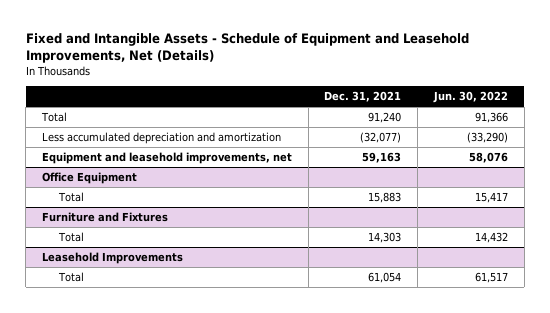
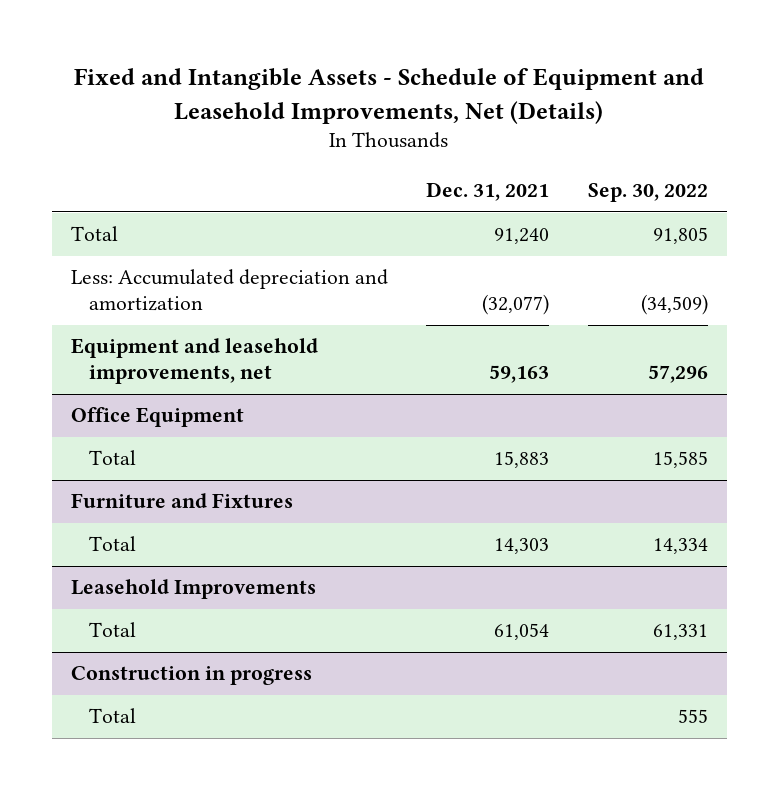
- | Dec. 31, 2021 | Jun. 30, 2022
+ | Dec. 31, 2021 | Sep. 30, 2022
- Less accumulated depreciation and amortization | (32,077) | (33,290)
+ Less: Accumulated depreciation and amortization | (32,077) | (34,509)
+ Construction in progress
+ Total | | 555

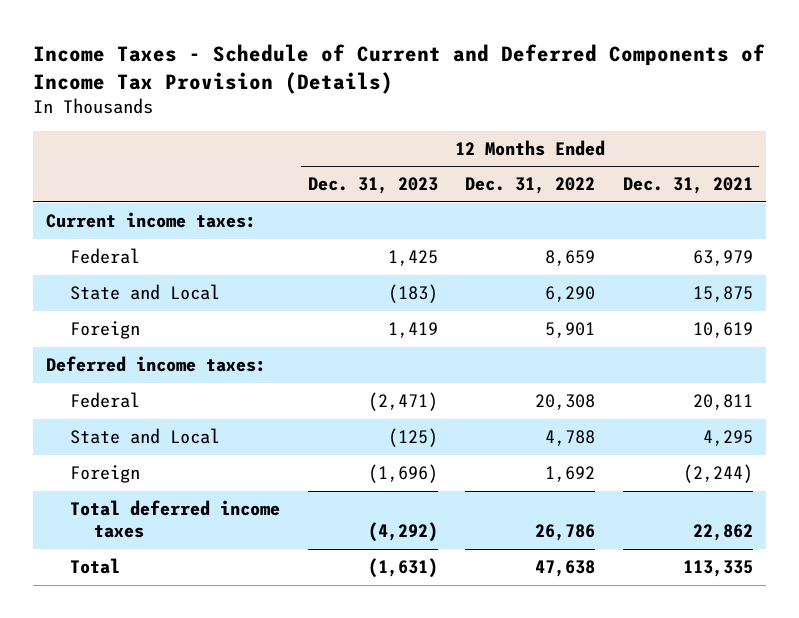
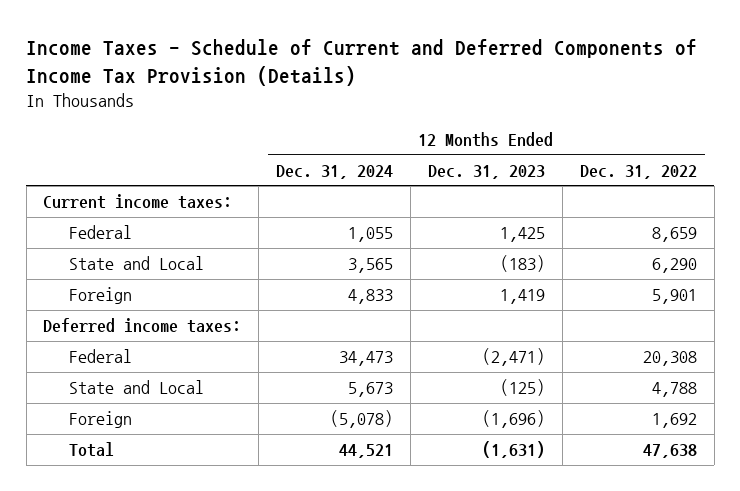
- | 12 Months Ended Dec. 31, 2023 | 12 Months Ended Dec. 31, 2022 | 12 Months Ended Dec. 31, 2021
+ | 12 Months Ended Dec. 31, 2024 | 12 Months Ended Dec. 31, 2023 | 12 Months Ended Dec. 31, 2022
- Total deferred income taxes | (4,292) | 26,786 | 22,862

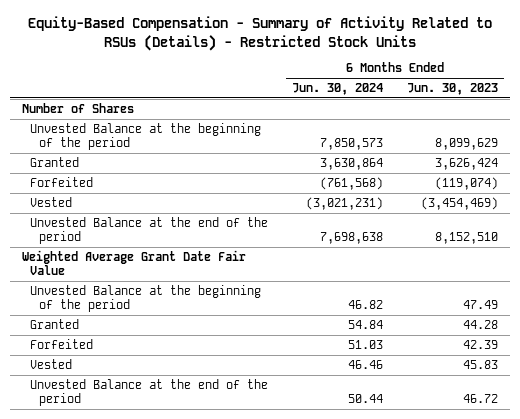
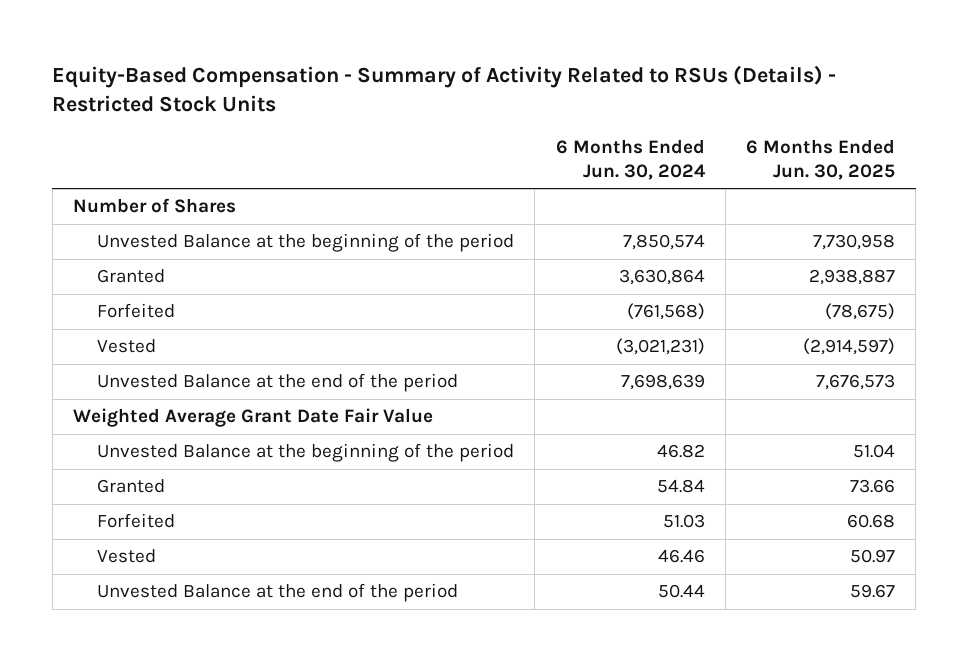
- | 6 Months Ended Jun. 30, 2024 | 6 Months Ended Jun. 30, 2023
+ | 6 Months Ended Jun. 30, 2024 | 6 Months Ended Jun. 30, 2025
- Unvested Balance at the beginning of the period | 7,850,573 | 8,099,629
+ Unvested Balance at the beginning of the period | 7,850,574 | 7,730,958
- Unvested Balance at the end of the period | 7,698,638 | 8,152,510
+ Unvested Balance at the end of the period | 7,698,639 | 7,676,573

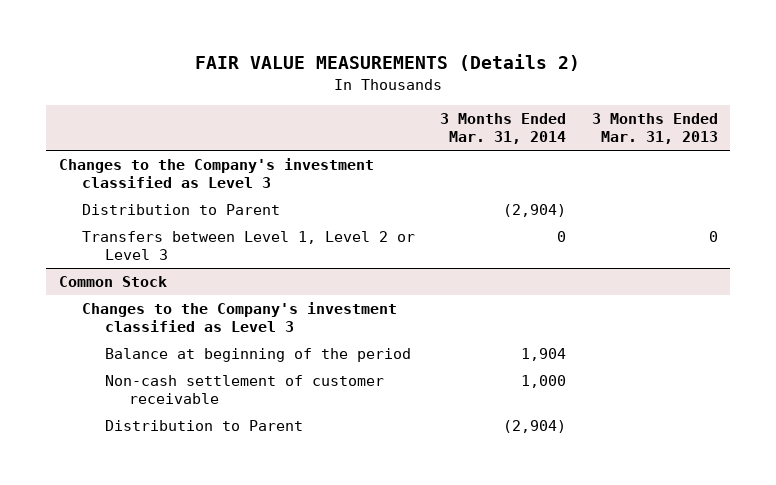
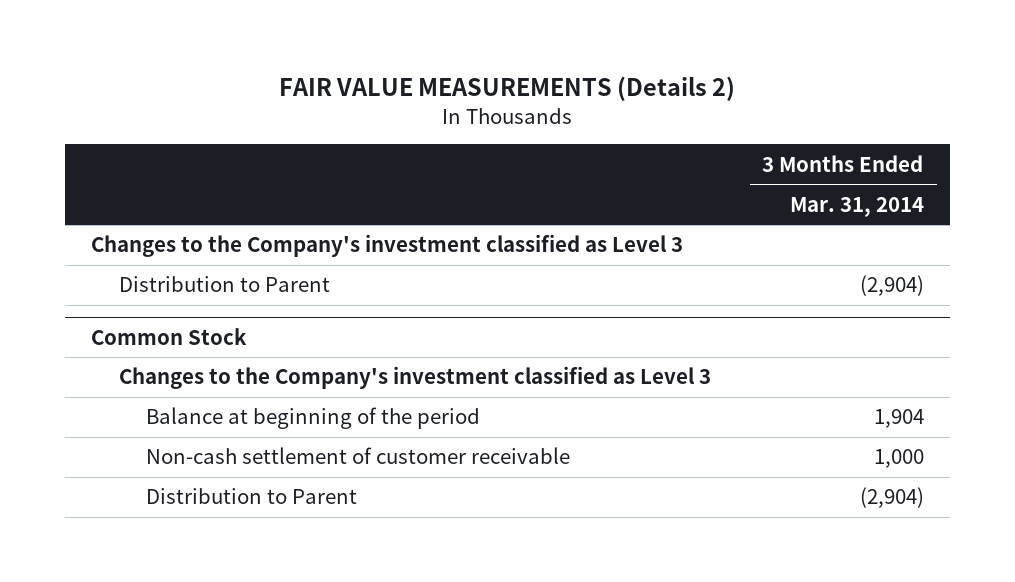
- | 3 Months Ended Mar. 31, 2014 | 3 Months Ended Mar. 31, 2013
+ | 3 Months Ended Mar. 31, 2014
- Transfers between Level 1, Level 2 or Level 3 | 0 | 0

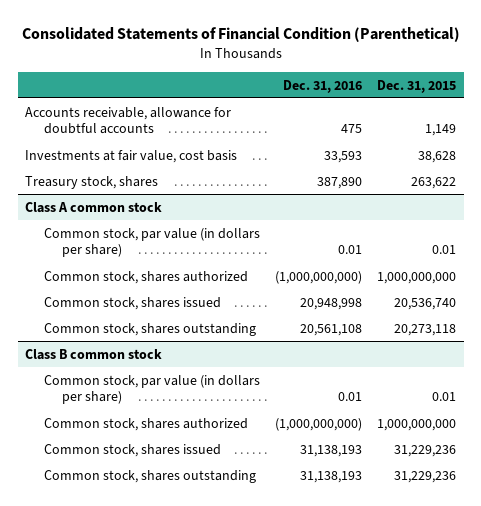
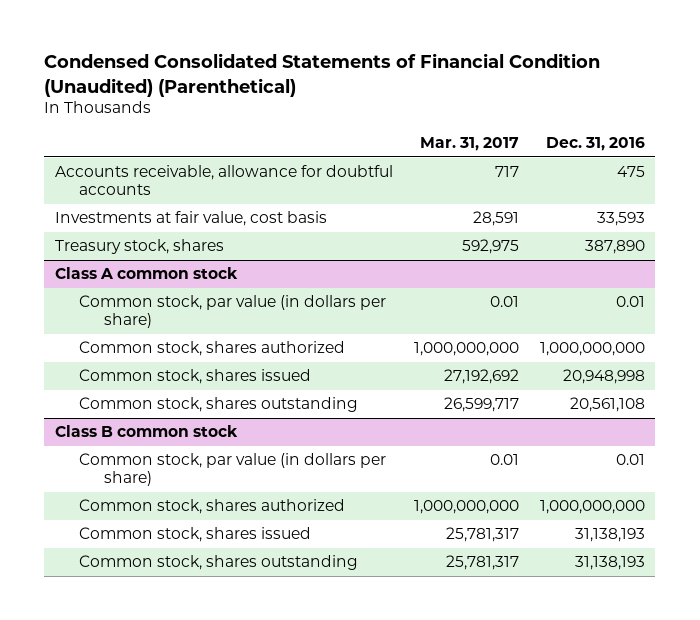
- Consolidated Statements of Financial Condition (Parenthetical)
+ Condensed Consolidated Statements of Financial Condition (Unaudited) (Parenthetical)
- | Dec. 31, 2016 | Dec. 31, 2015
+ | Mar. 31, 2017 | Dec. 31, 2016
@ Class A common stock
- Common stock, shares authorized | (1,000,000,000) | 1,000,000,000
+ Common stock, shares authorized | 1,000,000,000 | 1,000,000,000
@ Class B common stock
- Common stock, shares authorized | (1,000,000,000) | 1,000,000,000
+ Common stock, shares authorized | 1,000,000,000 | 1,000,000,000

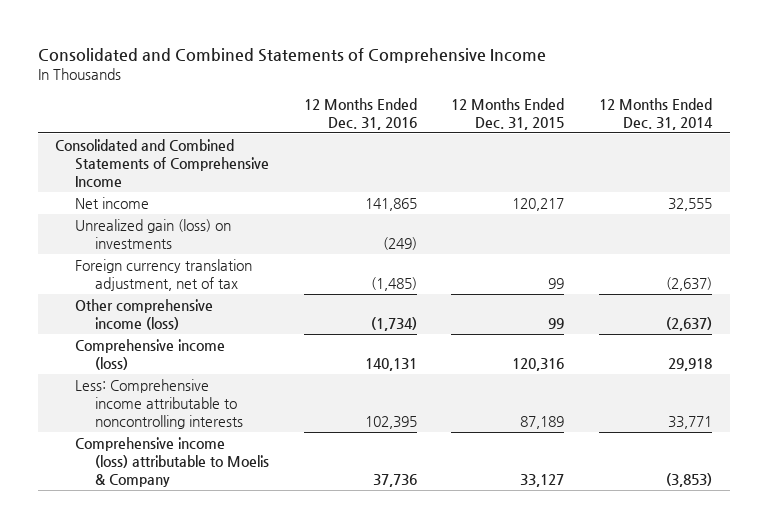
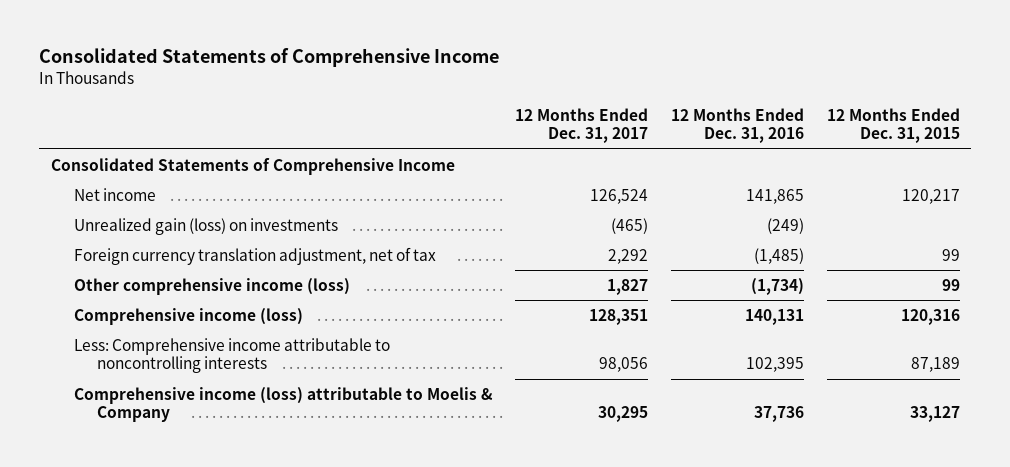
- Consolidated and Combined Statements of Comprehensive Income
+ Consolidated Statements of Comprehensive Income
- | 12 Months Ended Dec. 31, 2016 | 12 Months Ended Dec. 31, 2015 | 12 Months Ended Dec. 31, 2014
+ | 12 Months Ended Dec. 31, 2017 | 12 Months Ended Dec. 31, 2016 | 12 Months Ended Dec. 31, 2015
- Consolidated and Combined Statements of Comprehensive Income
+ Consolidated Statements of Comprehensive Income

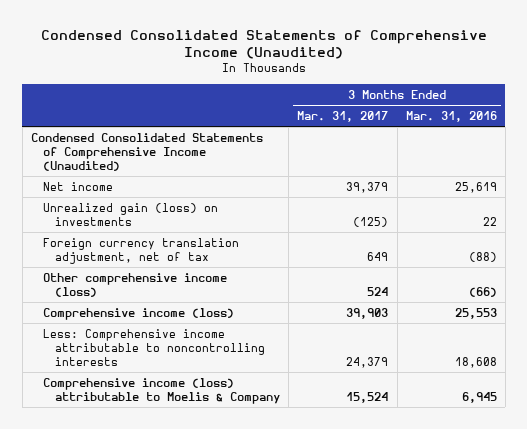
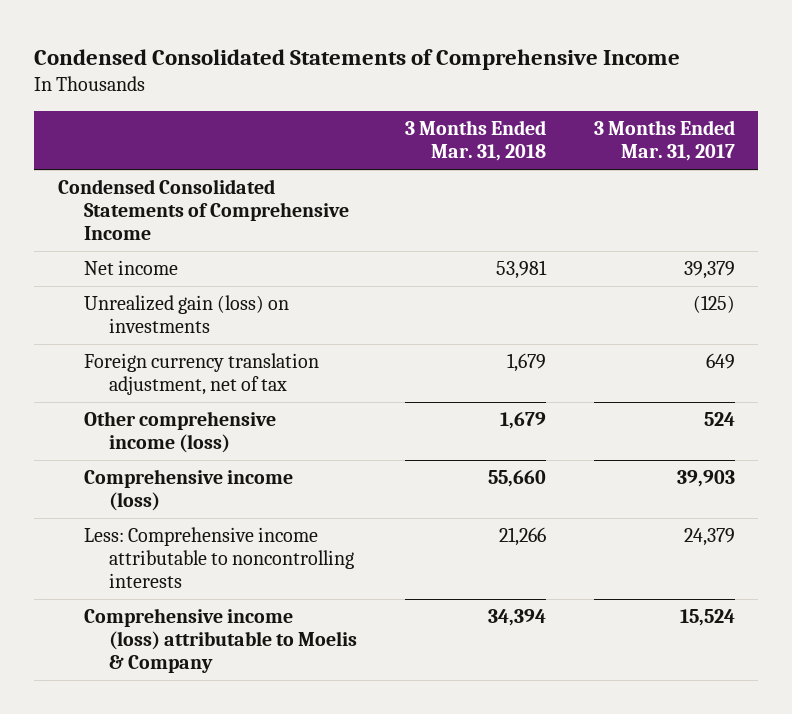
- Condensed Consolidated Statements of Comprehensive Income (Unaudited)
+ Condensed Consolidated Statements of Comprehensive Income
- | 3 Months Ended Mar. 31, 2017 | 3 Months Ended Mar. 31, 2016
+ | 3 Months Ended Mar. 31, 2018 | 3 Months Ended Mar. 31, 2017
- Condensed Consolidated Statements of Comprehensive Income (Unaudited)
+ Condensed Consolidated Statements of Comprehensive Income

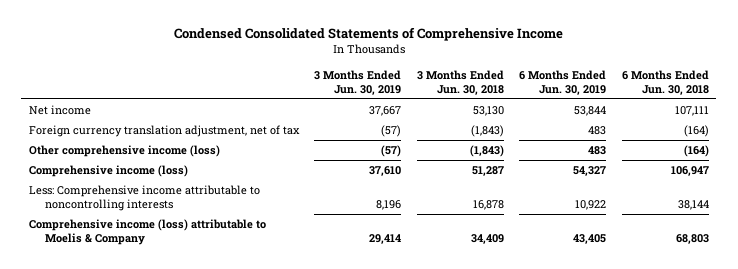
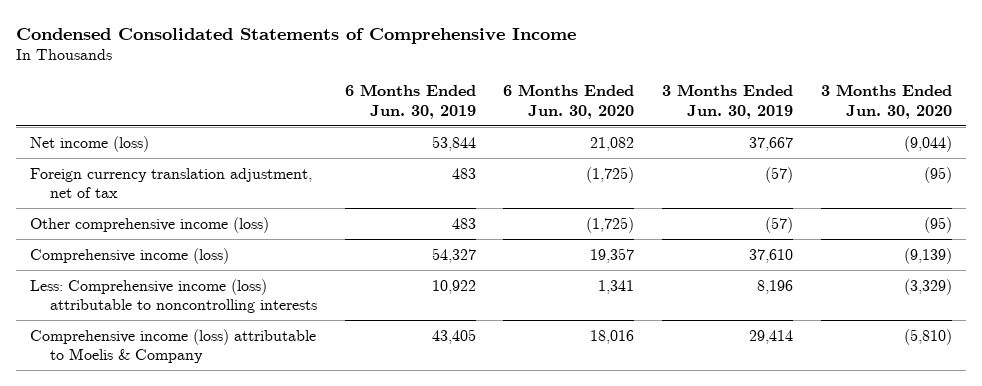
- | 3 Months Ended Jun. 30, 2019 | 3 Months Ended Jun. 30, 2018 | 6 Months Ended Jun. 30, 2019 | 6 Months Ended Jun. 30, 2018
+ | 6 Months Ended Jun. 30, 2019 | 6 Months Ended Jun. 30, 2020 | 3 Months Ended Jun. 30, 2019 | 3 Months Ended Jun. 30, 2020
- Net income | 37,667 | 53,130 | 53,844 | 107,111
+ Net income (loss) | 53,844 | 21,082 | 37,667 | (9,044)
- Less: Comprehensive income attributable to noncontrolling interests | 8,196 | 16,878 | 10,922 | 38,144
+ Less: Comprehensive income (loss) attributable to noncontrolling interests | 10,922 | 1,341 | 8,196 | (3,329)

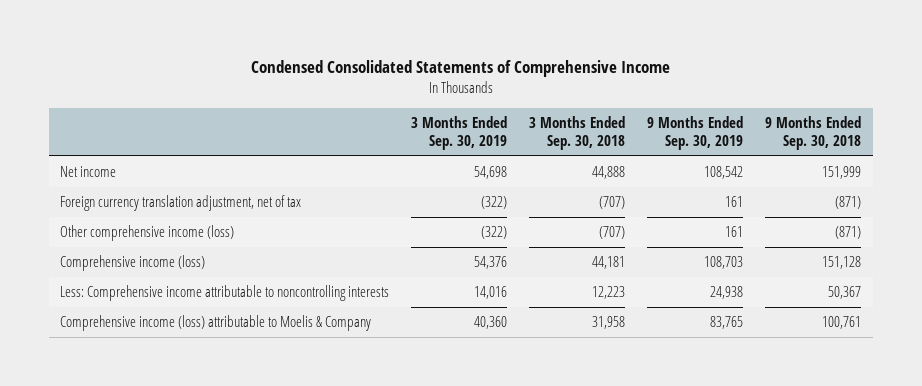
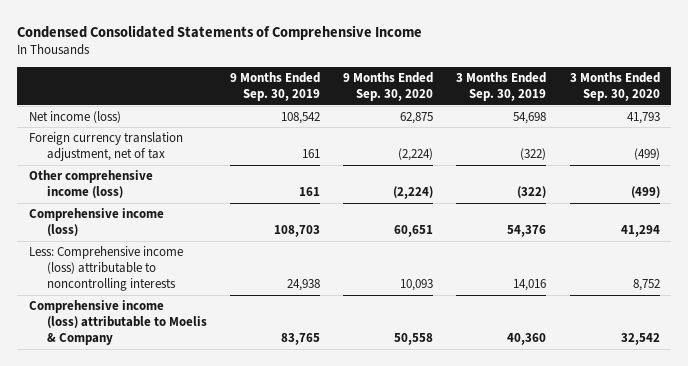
- | 3 Months Ended Sep. 30, 2019 | 3 Months Ended Sep. 30, 2018 | 9 Months Ended Sep. 30, 2019 | 9 Months Ended Sep. 30, 2018
+ | 9 Months Ended Sep. 30, 2019 | 9 Months Ended Sep. 30, 2020 | 3 Months Ended Sep. 30, 2019 | 3 Months Ended Sep. 30, 2020
- Net income | 54,698 | 44,888 | 108,542 | 151,999
+ Net income (loss) | 108,542 | 62,875 | 54,698 | 41,793
- Less: Comprehensive income attributable to noncontrolling interests | 14,016 | 12,223 | 24,938 | 50,367
+ Less: Comprehensive income (loss) attributable to noncontrolling interests | 24,938 | 10,093 | 14,016 | 8,752

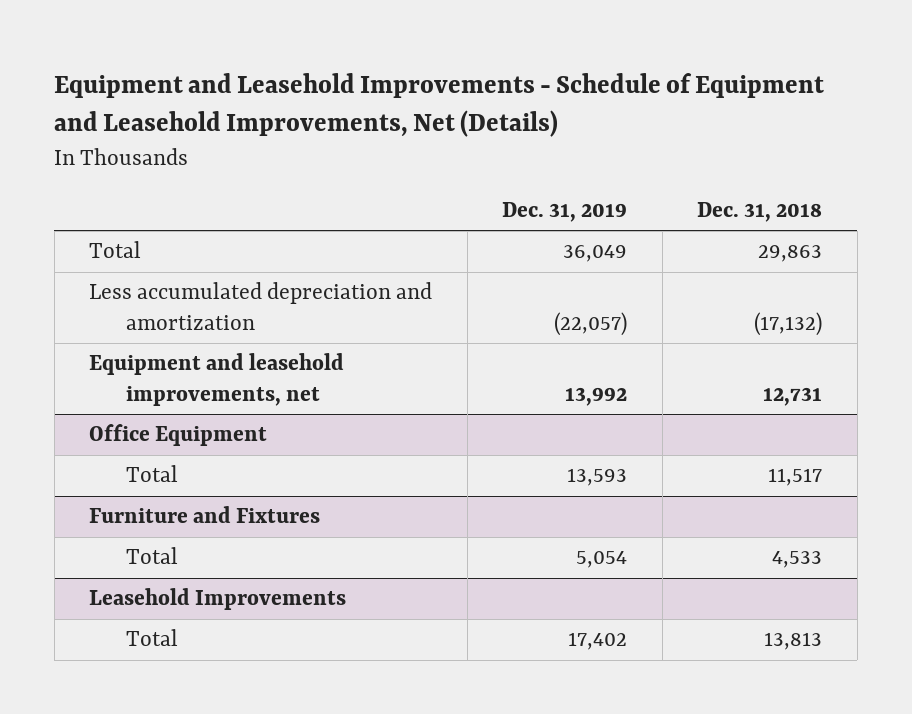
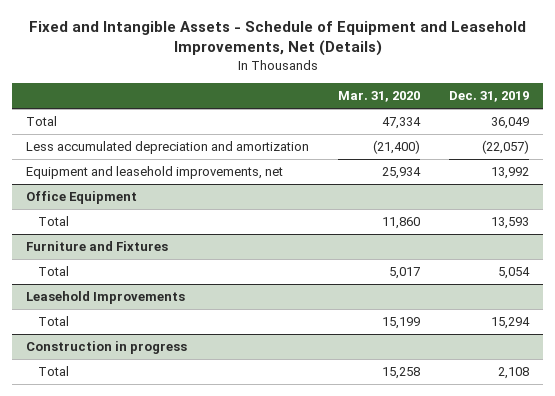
- Equipment and Leasehold Improvements - Schedule of Equipment and Leasehold Improvements, Net (Details)
+ Fixed and Intangible Assets - Schedule of Equipment and Leasehold Improvements, Net (Details)
- | Dec. 31, 2019 | Dec. 31, 2018
+ | Mar. 31, 2020 | Dec. 31, 2019
@ Leasehold Improvements
- Total | 17,402 | 13,813
+ Total | 15,199 | 15,294
+ Construction in progress
+ Total | 15,258 | 2,108

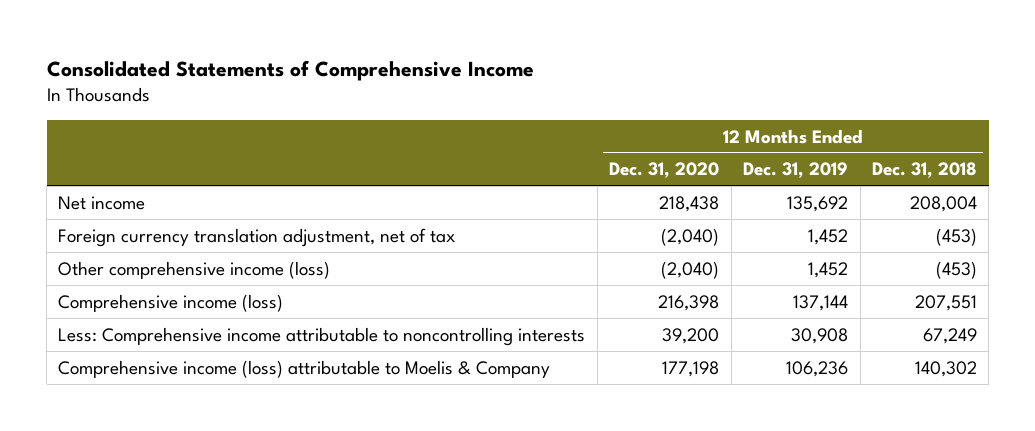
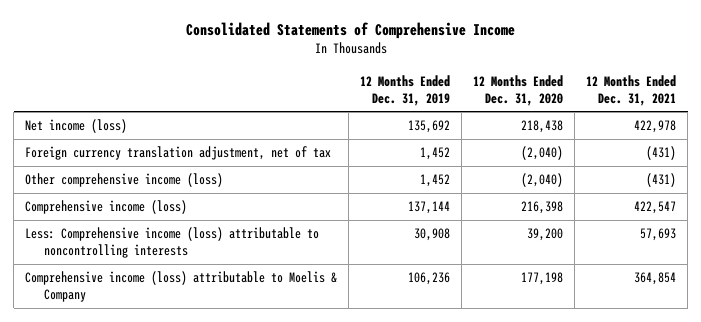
- | 12 Months Ended Dec. 31, 2020 | 12 Months Ended Dec. 31, 2019 | 12 Months Ended Dec. 31, 2018
+ | 12 Months Ended Dec. 31, 2019 | 12 Months Ended Dec. 31, 2020 | 12 Months Ended Dec. 31, 2021
- Net income | 218,438 | 135,692 | 208,004
+ Net income (loss) | 135,692 | 218,438 | 422,978
- Less: Comprehensive income attributable to noncontrolling interests | 39,200 | 30,908 | 67,249
+ Less: Comprehensive income (loss) attributable to noncontrolling interests | 30,908 | 39,200 | 57,693

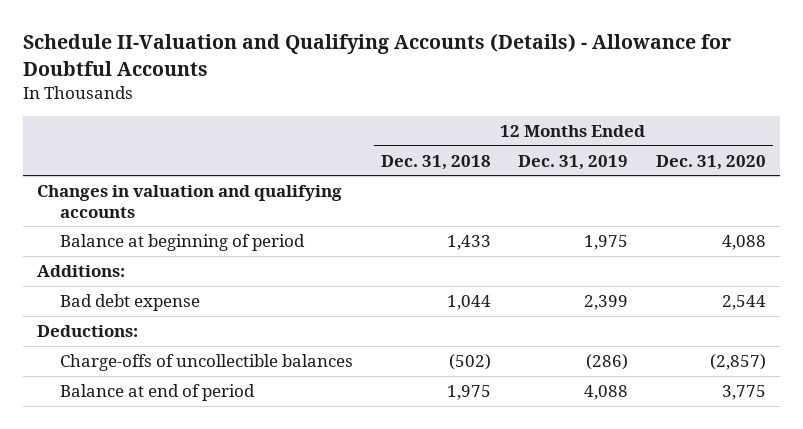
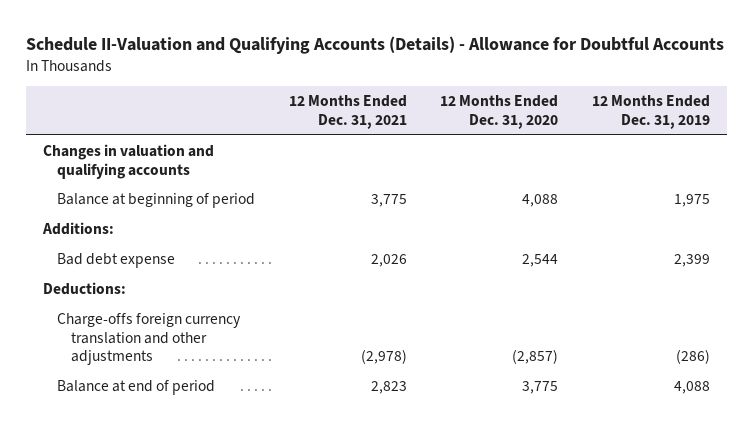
- | 12 Months Ended Dec. 31, 2018 | 12 Months Ended Dec. 31, 2019 | 12 Months Ended Dec. 31, 2020
+ | 12 Months Ended Dec. 31, 2021 | 12 Months Ended Dec. 31, 2020 | 12 Months Ended Dec. 31, 2019
- Charge-offs of uncollectible balances | (502) | (286) | (2,857)
+ Charge-offs foreign currency translation and other adjustments | (2,978) | (2,857) | (286)

